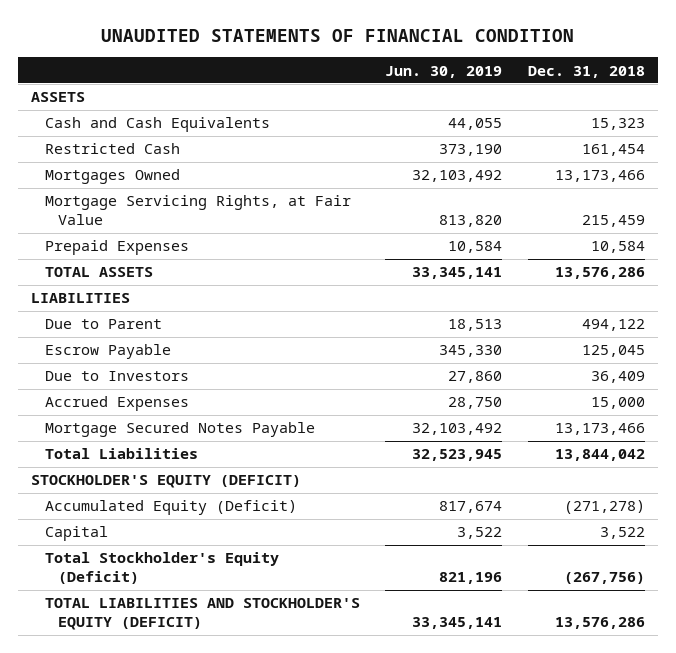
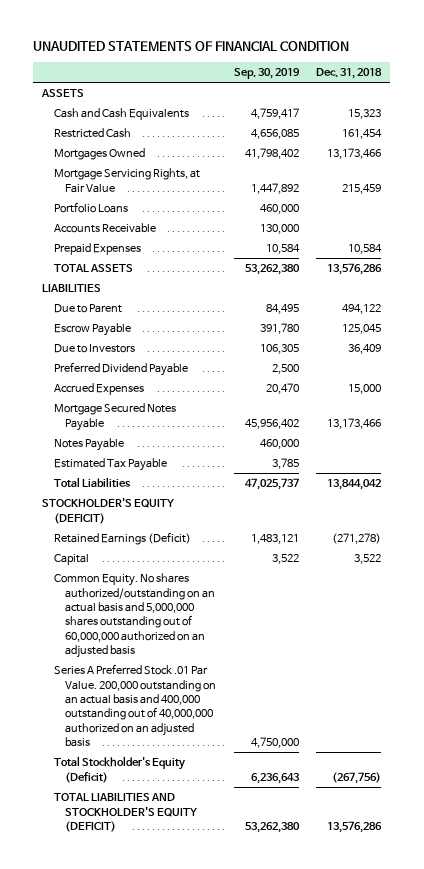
- | Jun. 30, 2019 | Dec. 31, 2018
+ | Sep. 30, 2019 | Dec. 31, 2018
+ Portfolio Loans | 460,000 |
+ Accounts Receivable | 130,000 |
+ Preferred Dividend Payable | 2,500 |
+ Notes Payable | 460,000 |
+ Estimated Tax Payable | 3,785 |
- Accumulated Equity (Deficit) | 817,674 | (271,278)
+ Retained Earnings (Deficit) | 1,483,121 | (271,278)
+ Common Equity. No shares authorized/outstanding on an actual basis and 5,000,000 shares outstanding out of 60,000,000 authorized on an adjusted basis
+ Series A Preferred Stock .01 Par Value. 200,000 outstanding on an actual basis and 400,000 outstanding out of 40,000,000 authorized on an adjusted basis | 4,750,000 |

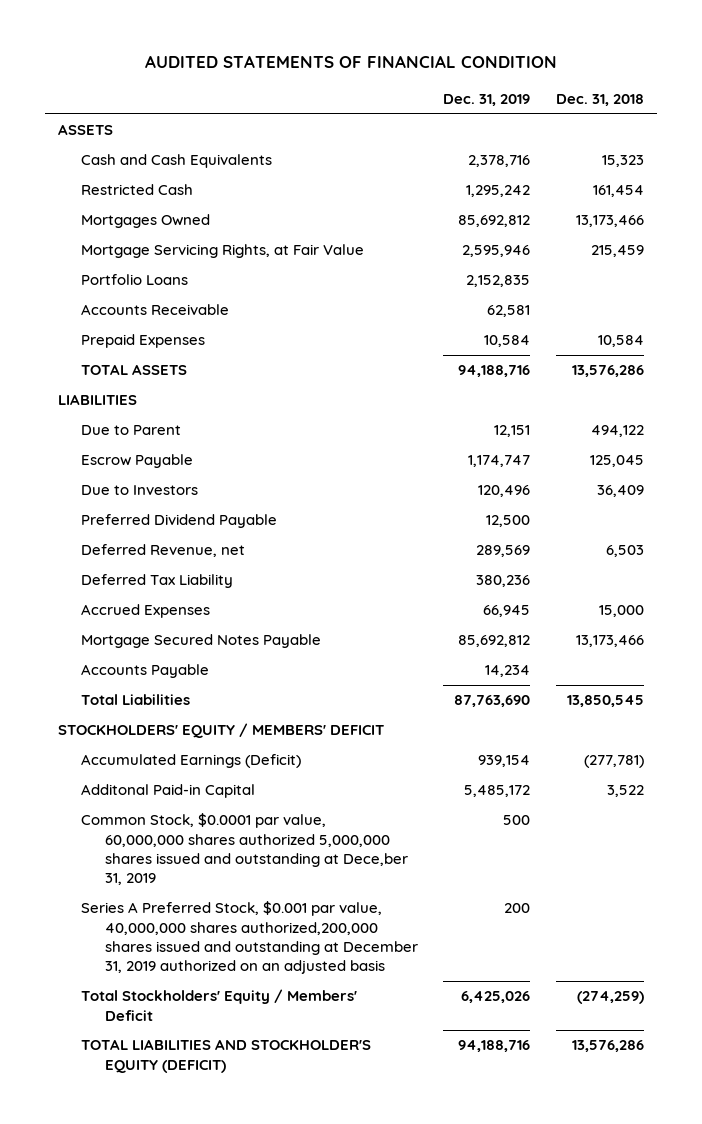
- UNAUDITED STATEMENTS OF FINANCIAL CONDITION
+ AUDITED STATEMENTS OF FINANCIAL CONDITION
- | Sep. 30, 2019 | Dec. 31, 2018
+ | Dec. 31, 2019 | Dec. 31, 2018
+ Deferred Revenue, net | 289,569 | 6,503
+ Deferred Tax Liability | 380,236 |
- Notes Payable | 460,000 |
- Estimated Tax Payable | 3,785 |
- Total Liabilities | 47,025,737 | 13,844,042
- STOCKHOLDER'S EQUITY (DEFICIT)
- Retained Earnings (Deficit) | 1,483,121 | (271,278)
- Capital | 3,522 | 3,522
- Common Equity. No shares authorized/outstanding on an actual basis and 5,000,000 shares outstanding out of 60,000,000 authorized on an adjusted basis
- Series A Preferred Stock .01 Par Value. 200,000 outstanding on an actual basis and 400,000 outstanding out of 40,000,000 authorized on an adjusted basis | 4,750,000 |
- Total Stockholder's Equity (Deficit) | 6,236,643 | (267,756)
+ Accounts Payable | 14,234 |
+ Total Liabilities | 87,763,690 | 13,850,545
+ STOCKHOLDERS' EQUITY / MEMBERS' DEFICIT
+ Accumulated Earnings (Deficit) | 939,154 | (277,781)
+ Additonal Paid-in Capital | 5,485,172 | 3,522
+ Common Stock, $0.0001 par value, 60,000,000 shares authorized 5,000,000 shares issued and outstanding at Dece,ber 31, 2019 | 500 |
+ Series A Preferred Stock, $0.001 par value, 40,000,000 shares authorized,200,000 shares issued and outstanding at December 31, 2019 authorized on an adjusted basis | 200 |
+ Total Stockholders' Equity / Members' Deficit | 6,425,026 | (274,259)

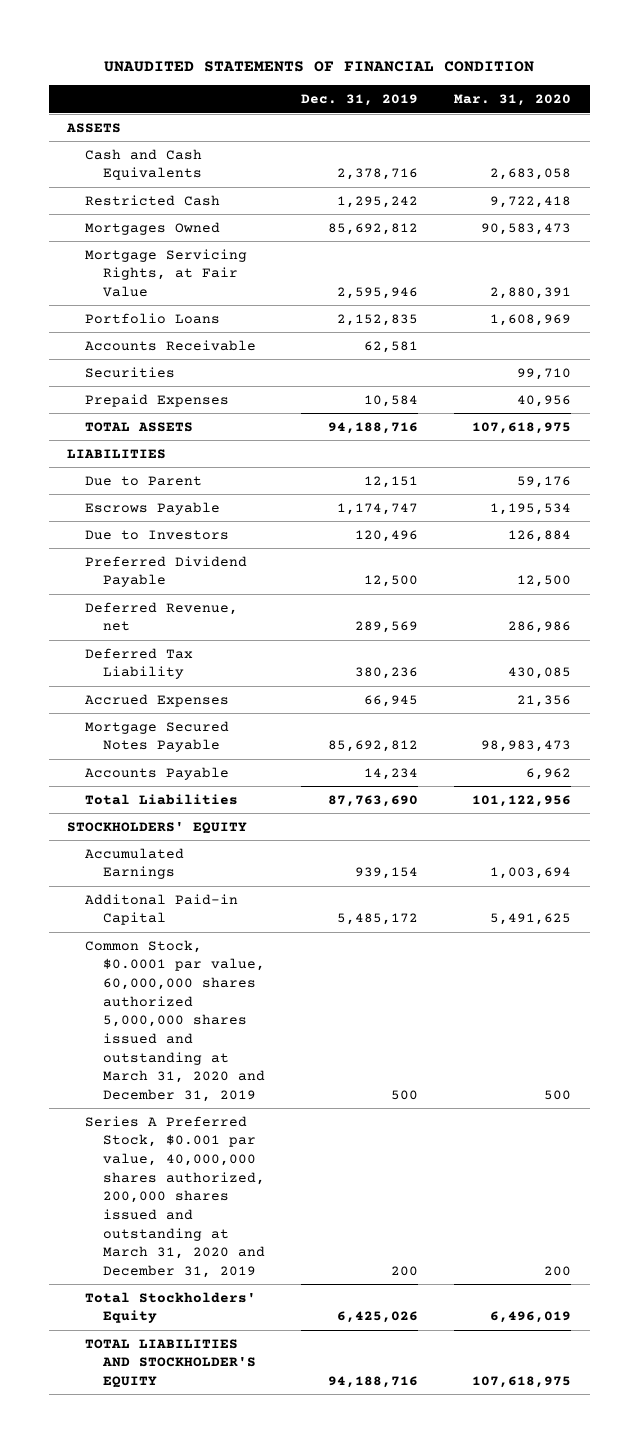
- AUDITED STATEMENTS OF FINANCIAL CONDITION
+ UNAUDITED STATEMENTS OF FINANCIAL CONDITION
- | Dec. 31, 2019 | Dec. 31, 2018
+ | Dec. 31, 2019 | Mar. 31, 2020
+ Securities | | 99,710
- Escrow Payable | 1,174,747 | 125,045
+ Escrows Payable | 1,174,747 | 1,195,534
- STOCKHOLDERS' EQUITY / MEMBERS' DEFICIT
- Accumulated Earnings (Deficit) | 939,154 | (277,781)
+ STOCKHOLDERS' EQUITY
+ Accumulated Earnings | 939,154 | 1,003,694
- Common Stock, $0.0001 par value, 60,000,000 shares authorized 5,000,000 shares issued and outstanding at Dece,ber 31, 2019 | 500 |
- Series A Preferred Stock, $0.001 par value, 40,000,000 shares authorized,200,000 shares issued and outstanding at December 31, 2019 authorized on an adjusted basis | 200 |
- Total Stockholders' Equity / Members' Deficit | 6,425,026 | (274,259)
- TOTAL LIABILITIES AND STOCKHOLDER'S EQUITY (DEFICIT) | 94,188,716 | 13,576,286
+ Common Stock, $0.0001 par value, 60,000,000 shares authorized 5,000,000 shares issued and outstanding at March 31, 2020 and December 31, 2019 | 500 | 500
+ Series A Preferred Stock, $0.001 par value, 40,000,000 shares authorized, 200,000 shares issued and outstanding at March 31, 2020 and December 31, 2019 | 200 | 200
+ Total Stockholders' Equity | 6,425,026 | 6,496,019
+ TOTAL LIABILITIES AND STOCKHOLDER'S EQUITY | 94,188,716 | 107,618,975

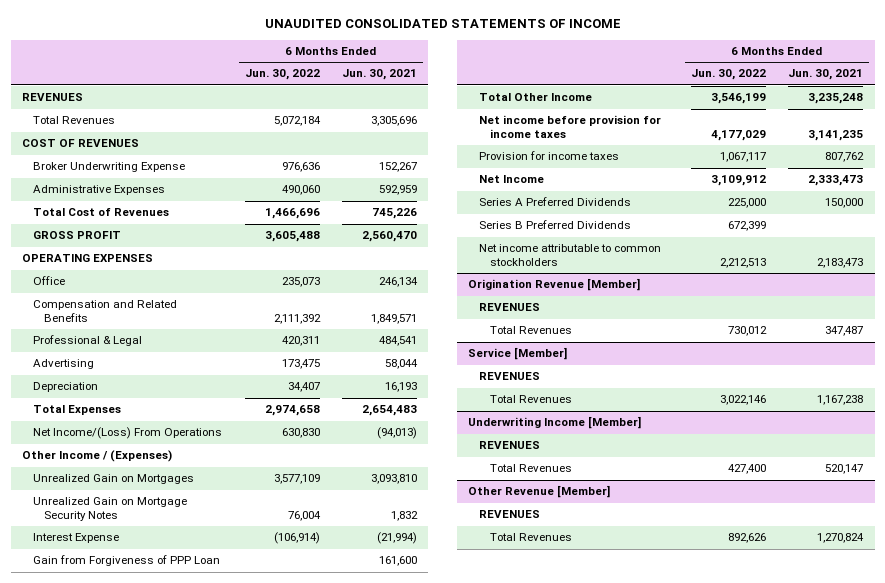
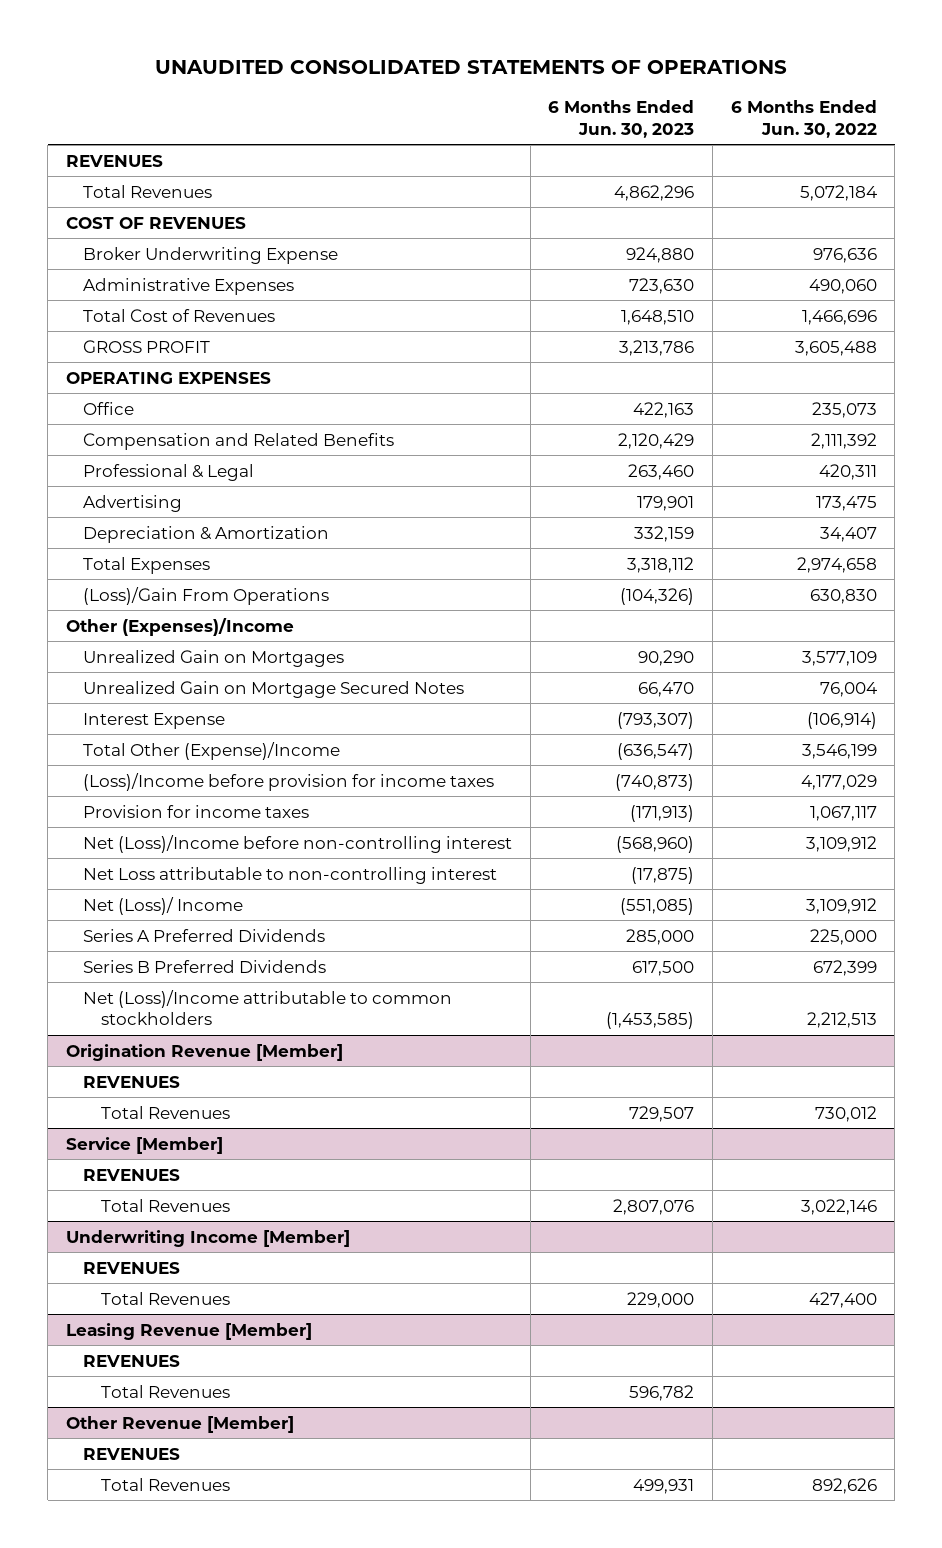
- UNAUDITED CONSOLIDATED STATEMENTS OF INCOME
+ UNAUDITED CONSOLIDATED STATEMENTS OF OPERATIONS
- | 6 Months Ended Jun. 30, 2022 | 6 Months Ended Jun. 30, 2021
+ | 6 Months Ended Jun. 30, 2023 | 6 Months Ended Jun. 30, 2022
- Depreciation | 34,407 | 16,193
+ Depreciation & Amortization | 332,159 | 34,407
- Net Income/(Loss) From Operations | 630,830 | (94,013)
- Other Income / (Expenses)
+ (Loss)/Gain From Operations | (104,326) | 630,830
+ Other (Expenses)/Income
- Unrealized Gain on Mortgage Security Notes | 76,004 | 1,832
+ Unrealized Gain on Mortgage Secured Notes | 66,470 | 76,004
- Gain from Forgiveness of PPP Loan | | 161,600
- Total Other Income | 3,546,199 | 3,235,248
- Net income before provision for income taxes | 4,177,029 | 3,141,235
+ Total Other (Expense)/Income | (636,547) | 3,546,199
+ (Loss)/Income before provision for income taxes | (740,873) | 4,177,029
- Net Income | 3,109,912 | 2,333,473
+ Net (Loss)/Income before non-controlling interest | (568,960) | 3,109,912
+ Net Loss attributable to non-controlling interest | (17,875) |
+ Net (Loss)/ Income | (551,085) | 3,109,912
- Net income attributable to common stockholders | 2,212,513 | 2,183,473
+ Net (Loss)/Income attributable to common stockholders | (1,453,585) | 2,212,513
+ Leasing Revenue [Member]
+ REVENUES
+ Total Revenues | 596,782 |

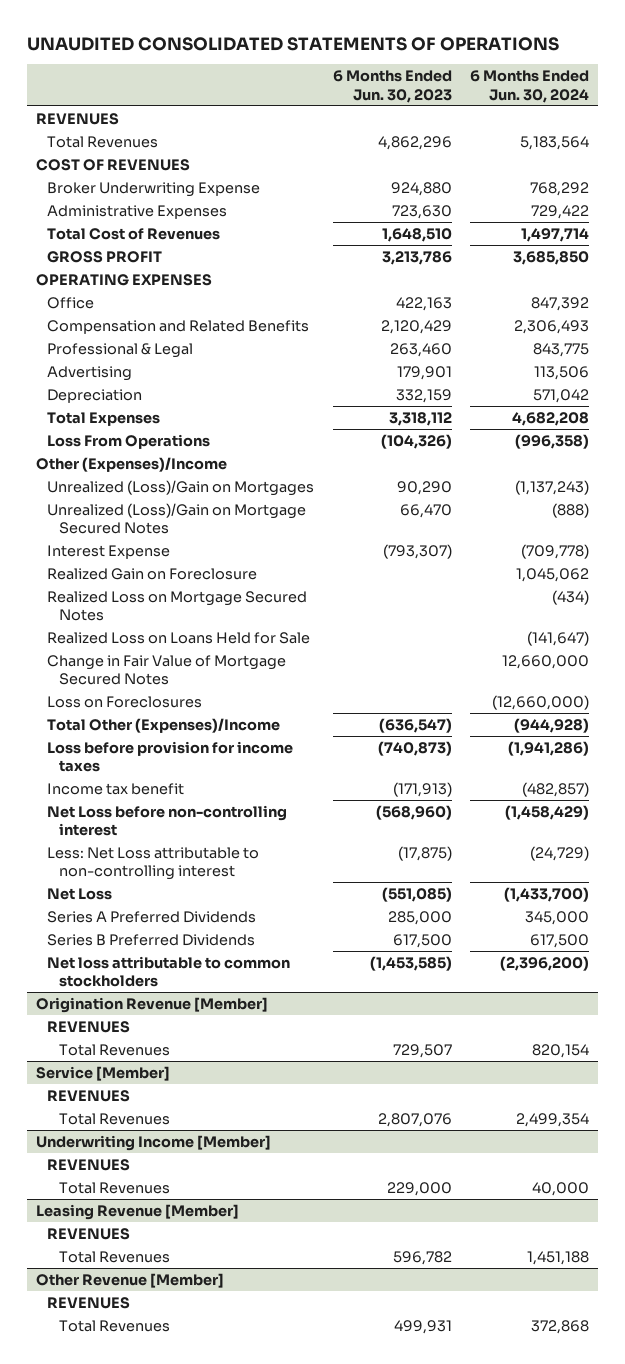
- | 6 Months Ended Jun. 30, 2023 | 6 Months Ended Jun. 30, 2022
+ | 6 Months Ended Jun. 30, 2023 | 6 Months Ended Jun. 30, 2024
- Depreciation & Amortization | 332,159 | 34,407
+ Depreciation | 332,159 | 571,042
- (Loss)/Gain From Operations | (104,326) | 630,830
+ Loss From Operations | (104,326) | (996,358)
- Unrealized Gain on Mortgages | 90,290 | 3,577,109
- Unrealized Gain on Mortgage Secured Notes | 66,470 | 76,004
+ Unrealized (Loss)/Gain on Mortgages | 90,290 | (1,137,243)
+ Unrealized (Loss)/Gain on Mortgage Secured Notes | 66,470 | (888)
- Total Other (Expense)/Income | (636,547) | 3,546,199
- (Loss)/Income before provision for income taxes | (740,873) | 4,177,029
- Provision for income taxes | (171,913) | 1,067,117
- Net (Loss)/Income before non-controlling interest | (568,960) | 3,109,912
- Net Loss attributable to non-controlling interest | (17,875) |
- Net (Loss)/ Income | (551,085) | 3,109,912
+ Realized Gain on Foreclosure | | 1,045,062
+ Realized Loss on Mortgage Secured Notes | | (434)
+ Realized Loss on Loans Held for Sale | | (141,647)
+ Change in Fair Value of Mortgage Secured Notes | | 12,660,000
+ Loss on Foreclosures | | (12,660,000)
+ Total Other (Expenses)/Income | (636,547) | (944,928)
+ Loss before provision for income taxes | (740,873) | (1,941,286)
+ Income tax benefit | (171,913) | (482,857)
+ Net Loss before non-controlling interest | (568,960) | (1,458,429)
+ Less: Net Loss attributable to non-controlling interest | (17,875) | (24,729)
+ Net Loss | (551,085) | (1,433,700)
- Net (Loss)/Income attributable to common stockholders | (1,453,585) | 2,212,513
+ Net loss attributable to common stockholders | (1,453,585) | (2,396,200)

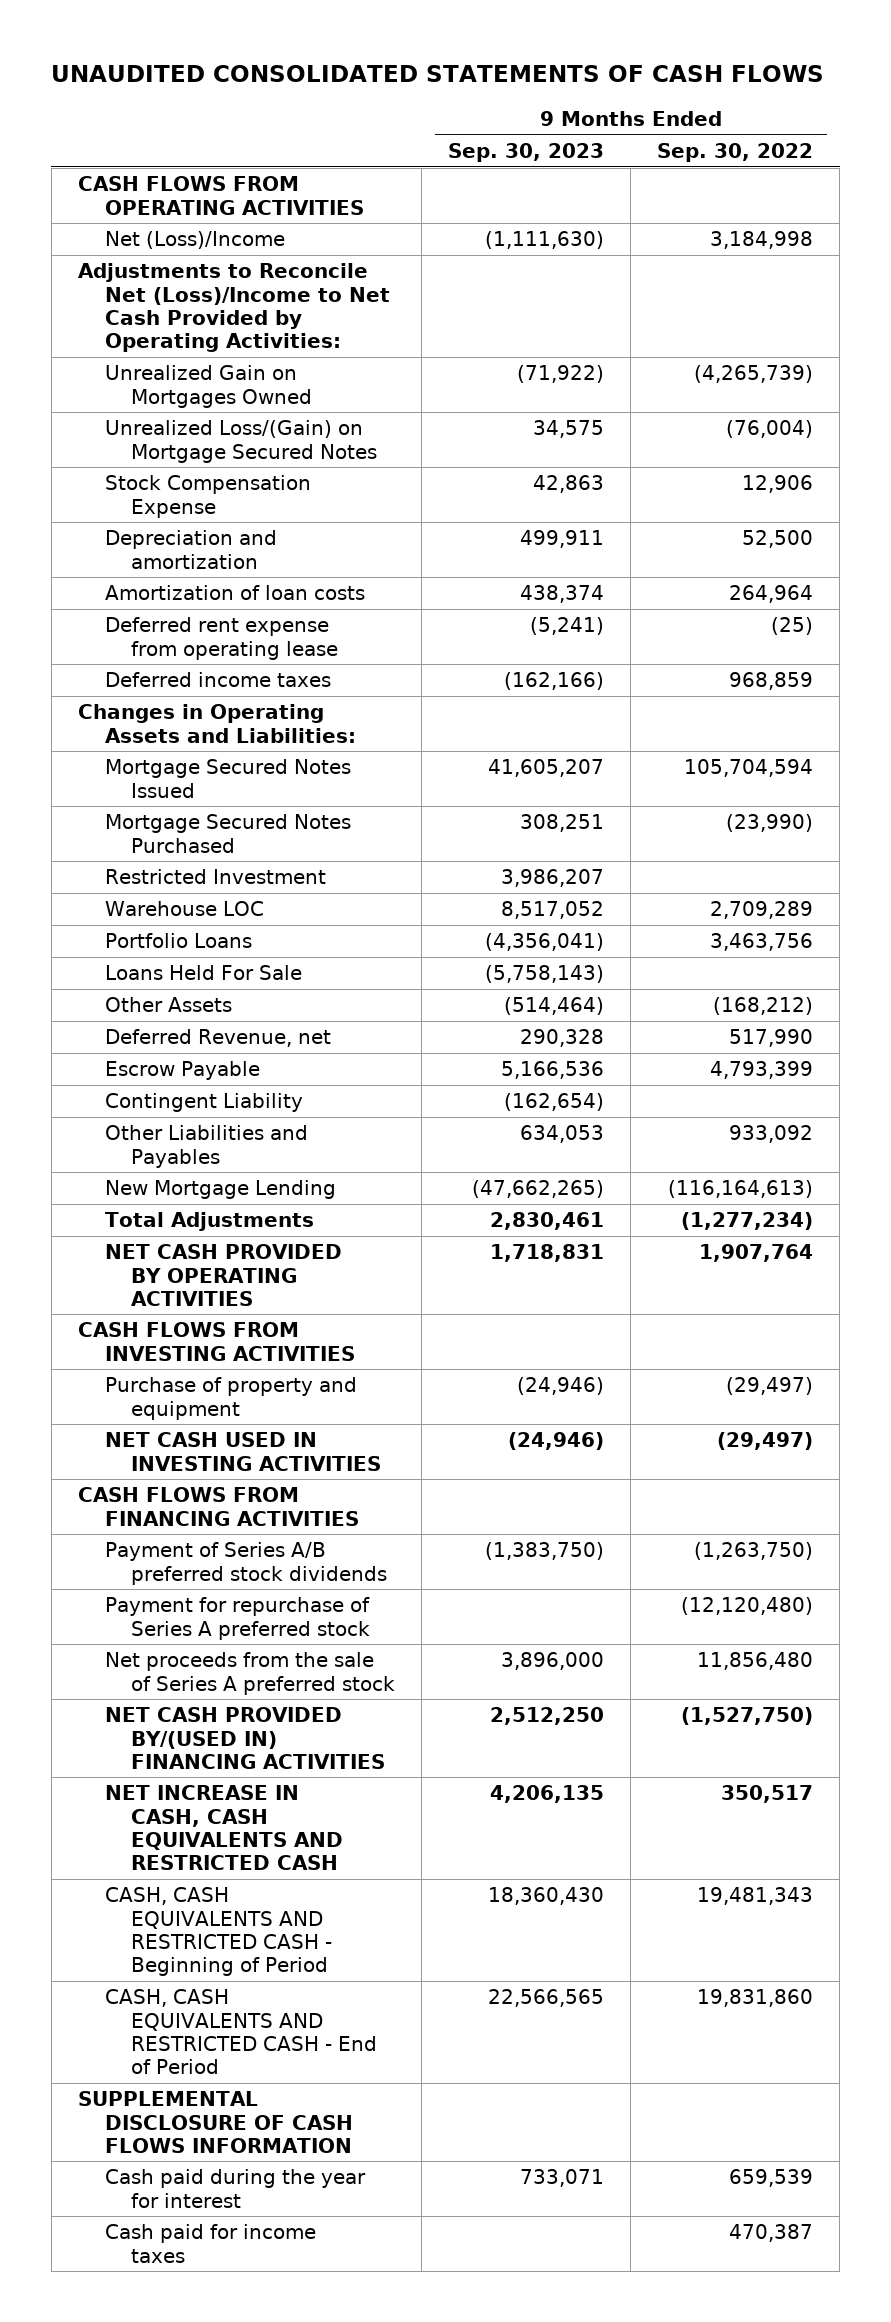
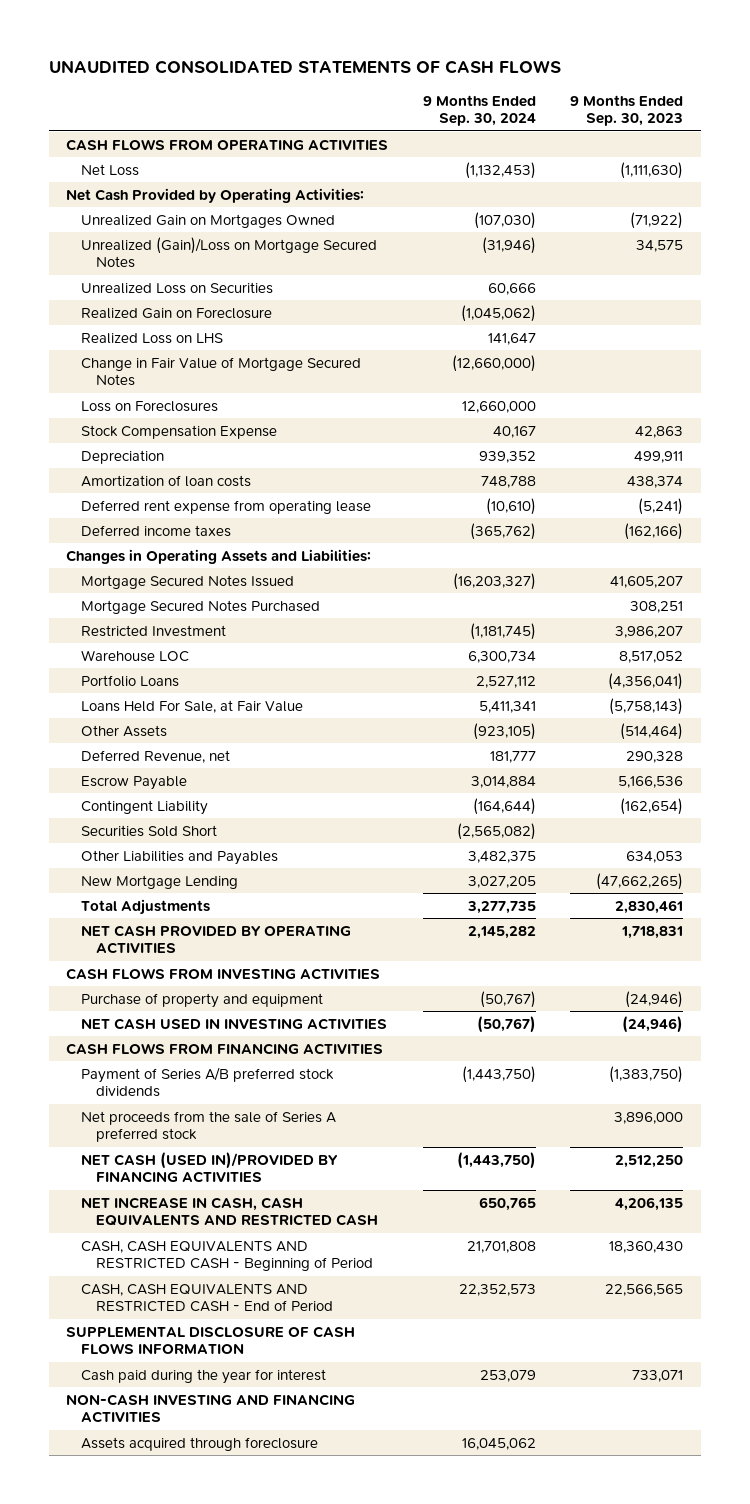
- | 9 Months Ended Sep. 30, 2023 | 9 Months Ended Sep. 30, 2022
+ | 9 Months Ended Sep. 30, 2024 | 9 Months Ended Sep. 30, 2023
- Net (Loss)/Income | (1,111,630) | 3,184,998
- Adjustments to Reconcile Net (Loss)/Income to Net Cash Provided by Operating Activities:
+ Net Loss | (1,132,453) | (1,111,630)
+ Net Cash Provided by Operating Activities:
- Unrealized Loss/(Gain) on Mortgage Secured Notes | 34,575 | (76,004)
+ Unrealized (Gain)/Loss on Mortgage Secured Notes | (31,946) | 34,575
+ Unrealized Loss on Securities | 60,666 |
+ Realized Gain on Foreclosure | (1,045,062) |
+ Realized Loss on LHS | 141,647 |
+ Change in Fair Value of Mortgage Secured Notes | (12,660,000) |
+ Loss on Foreclosures | 12,660,000 |
- Depreciation and amortization | 499,911 | 52,500
+ Depreciation | 939,352 | 499,911
- Loans Held For Sale | (5,758,143) |
+ Loans Held For Sale, at Fair Value | 5,411,341 | (5,758,143)
+ Securities Sold Short | (2,565,082) |
- Payment for repurchase of Series A preferred stock | | (12,120,480)
- NET CASH PROVIDED BY/(USED IN) FINANCING ACTIVITIES | 2,512,250 | (1,527,750)
+ NET CASH (USED IN)/PROVIDED BY FINANCING ACTIVITIES | (1,443,750) | 2,512,250
- Cash paid for income taxes | | 470,387
+ NON-CASH INVESTING AND FINANCING ACTIVITIES
+ Assets acquired through foreclosure | 16,045,062 |

